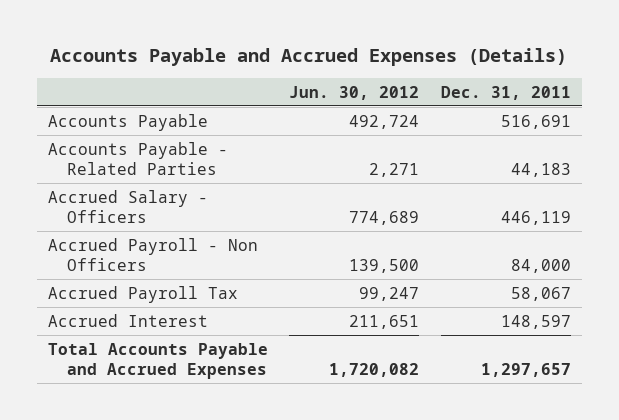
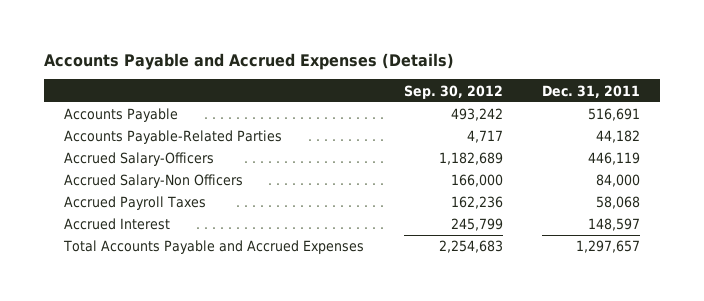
- | Jun. 30, 2012 | Dec. 31, 2011
+ | Sep. 30, 2012 | Dec. 31, 2011
- Accounts Payable - Related Parties | 2,271 | 44,183
- Accrued Salary - Officers | 774,689 | 446,119
- Accrued Payroll - Non Officers | 139,500 | 84,000
- Accrued Payroll Tax | 99,247 | 58,067
+ Accounts Payable-Related Parties | 4,717 | 44,182
+ Accrued Salary-Officers | 1,182,689 | 446,119
+ Accrued Salary-Non Officers | 166,000 | 84,000
+ Accrued Payroll Taxes | 162,236 | 58,068

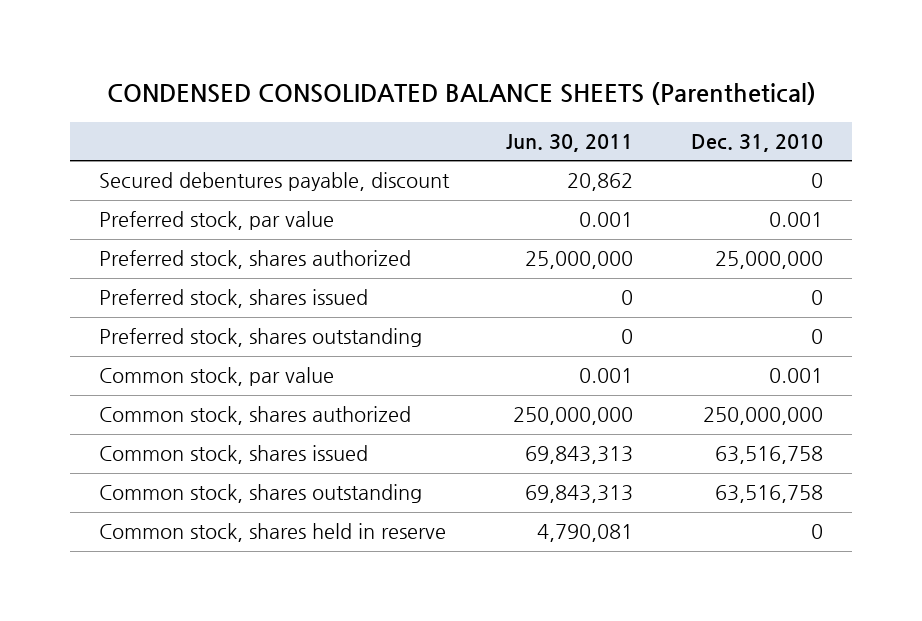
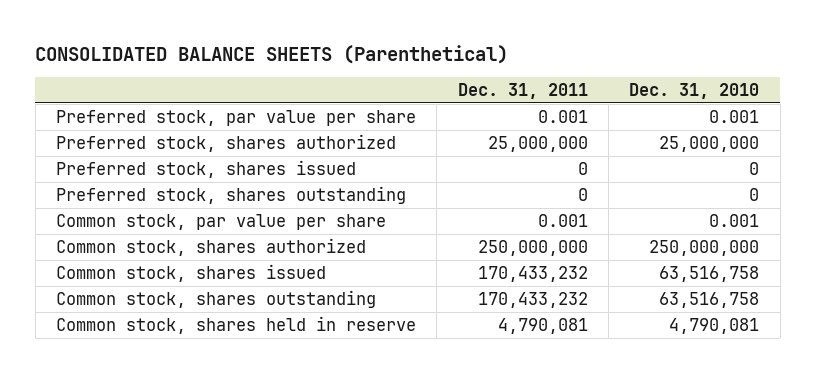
- CONDENSED CONSOLIDATED BALANCE SHEETS (Parenthetical)
+ CONSOLIDATED BALANCE SHEETS (Parenthetical)
- | Jun. 30, 2011 | Dec. 31, 2010
+ | Dec. 31, 2011 | Dec. 31, 2010
- Secured debentures payable, discount | 20,862 | 0
- Preferred stock, par value | 0.001 | 0.001
+ Preferred stock, par value per share | 0.001 | 0.001
- Common stock, par value | 0.001 | 0.001
+ Common stock, par value per share | 0.001 | 0.001
- Common stock, shares held in reserve | 4,790,081 | 0
+ Common stock, shares held in reserve | 4,790,081 | 4,790,081

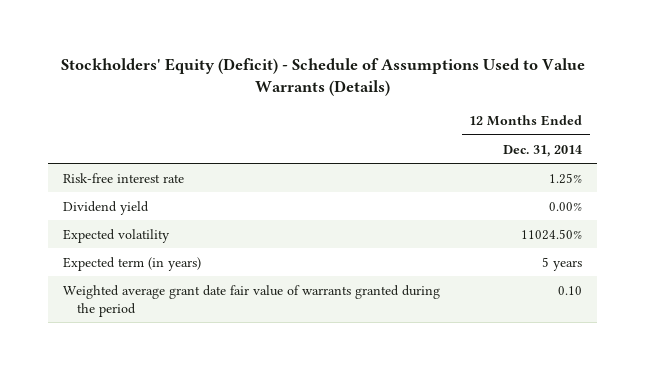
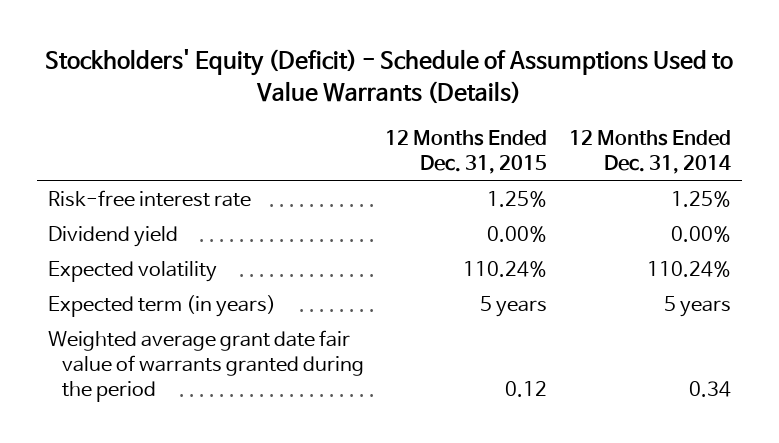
- | 12 Months Ended Dec. 31, 2014
+ | 12 Months Ended Dec. 31, 2015 | 12 Months Ended Dec. 31, 2014
- Expected volatility | 11024.50%
+ Expected volatility | 110.24% | 110.24%
- Weighted average grant date fair value of warrants granted during the period | 0.10
+ Weighted average grant date fair value of warrants granted during the period | 0.12 | 0.34

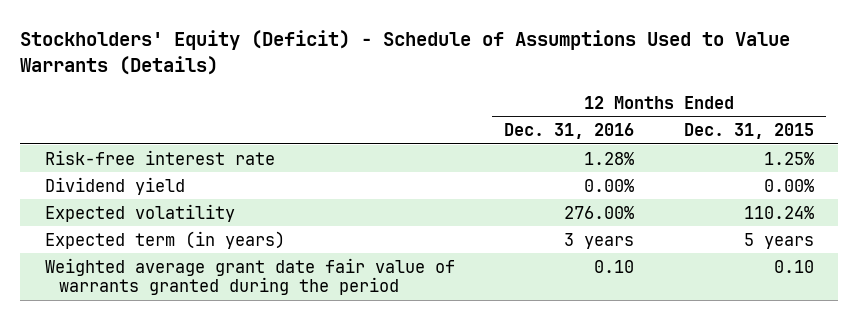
- | 12 Months Ended Dec. 31, 2015 | 12 Months Ended Dec. 31, 2014
+ | 12 Months Ended Dec. 31, 2016 | 12 Months Ended Dec. 31, 2015
- Weighted average grant date fair value of warrants granted during the period | 0.12 | 0.34
+ Weighted average grant date fair value of warrants granted during the period | 0.10 | 0.10

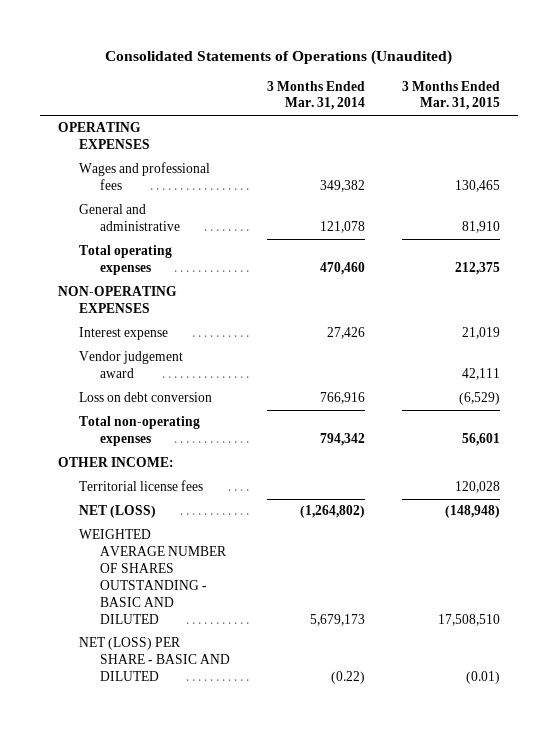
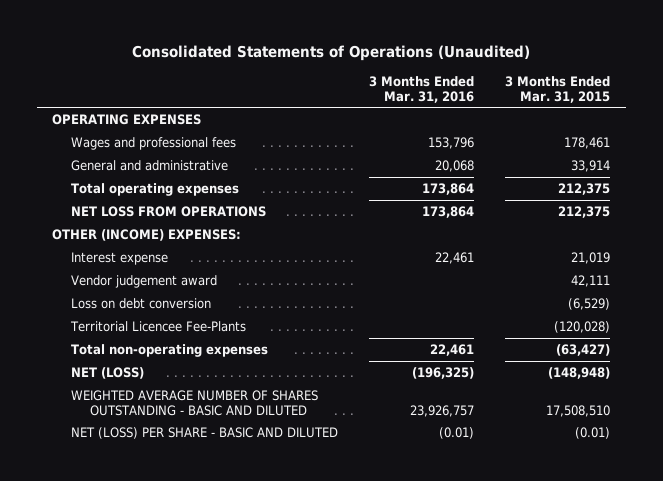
- | 3 Months Ended Mar. 31, 2014 | 3 Months Ended Mar. 31, 2015
+ | 3 Months Ended Mar. 31, 2016 | 3 Months Ended Mar. 31, 2015
- Wages and professional fees | 349,382 | 130,465
- General and administrative | 121,078 | 81,910
+ Wages and professional fees | 153,796 | 178,461
+ General and administrative | 20,068 | 33,914
- NON-OPERATING EXPENSES
+ NET LOSS FROM OPERATIONS | 173,864 | 212,375
+ OTHER (INCOME) EXPENSES:
- Total non-operating expenses | 794,342 | 56,601
- OTHER INCOME:
- Territorial license fees | | 120,028
+ Territorial Licencee Fee-Plants | | (120,028)
+ Total non-operating expenses | 22,461 | (63,427)

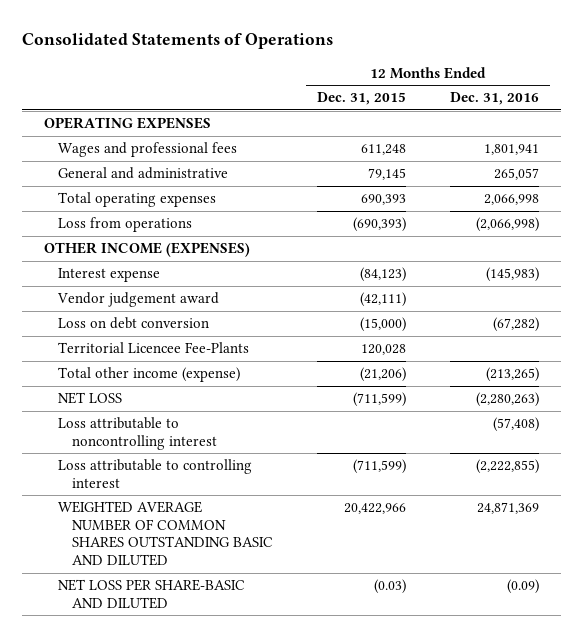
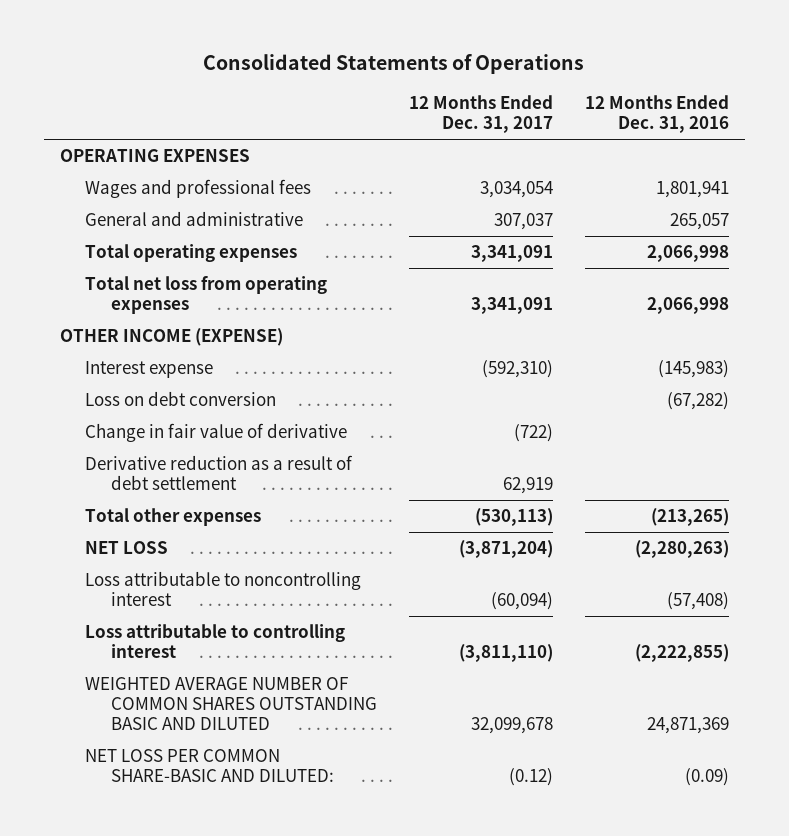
- | 12 Months Ended Dec. 31, 2015 | 12 Months Ended Dec. 31, 2016
+ | 12 Months Ended Dec. 31, 2017 | 12 Months Ended Dec. 31, 2016
- Loss from operations | (690,393) | (2,066,998)
- OTHER INCOME (EXPENSES)
+ Total net loss from operating expenses | 3,341,091 | 2,066,998
+ OTHER INCOME (EXPENSE)
- Vendor judgement award | (42,111) |
- Territorial Licencee Fee-Plants | 120,028 |
- Total other income (expense) | (21,206) | (213,265)
+ Change in fair value of derivative | (722) |
+ Derivative reduction as a result of debt settlement | 62,919 |
+ Total other expenses | (530,113) | (213,265)
- NET LOSS PER SHARE-BASIC AND DILUTED | (0.03) | (0.09)
+ NET LOSS PER COMMON SHARE-BASIC AND DILUTED: | (0.12) | (0.09)

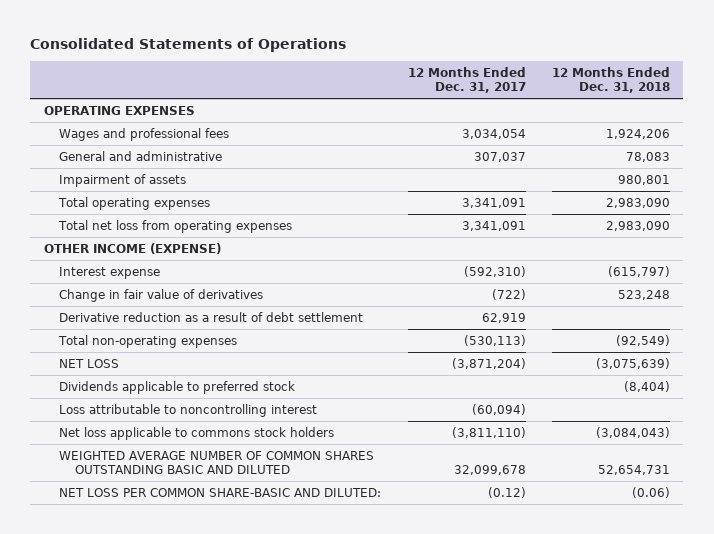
- | 12 Months Ended Dec. 31, 2017 | 12 Months Ended Dec. 31, 2016
+ | 12 Months Ended Dec. 31, 2017 | 12 Months Ended Dec. 31, 2018
+ Impairment of assets | | 980,801
- Loss on debt conversion | | (67,282)
- Change in fair value of derivative | (722) |
+ Change in fair value of derivatives | (722) | 523,248
- Total other expenses | (530,113) | (213,265)
+ Total non-operating expenses | (530,113) | (92,549)
+ Dividends applicable to preferred stock | | (8,404)
- Loss attributable to controlling interest | (3,811,110) | (2,222,855)
+ Net loss applicable to commons stock holders | (3,811,110) | (3,084,043)

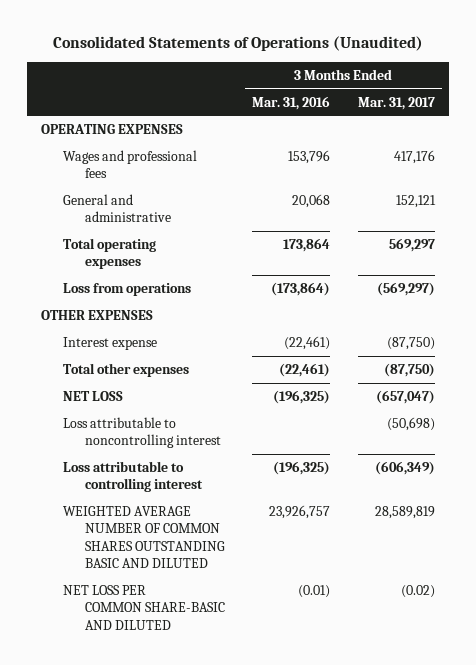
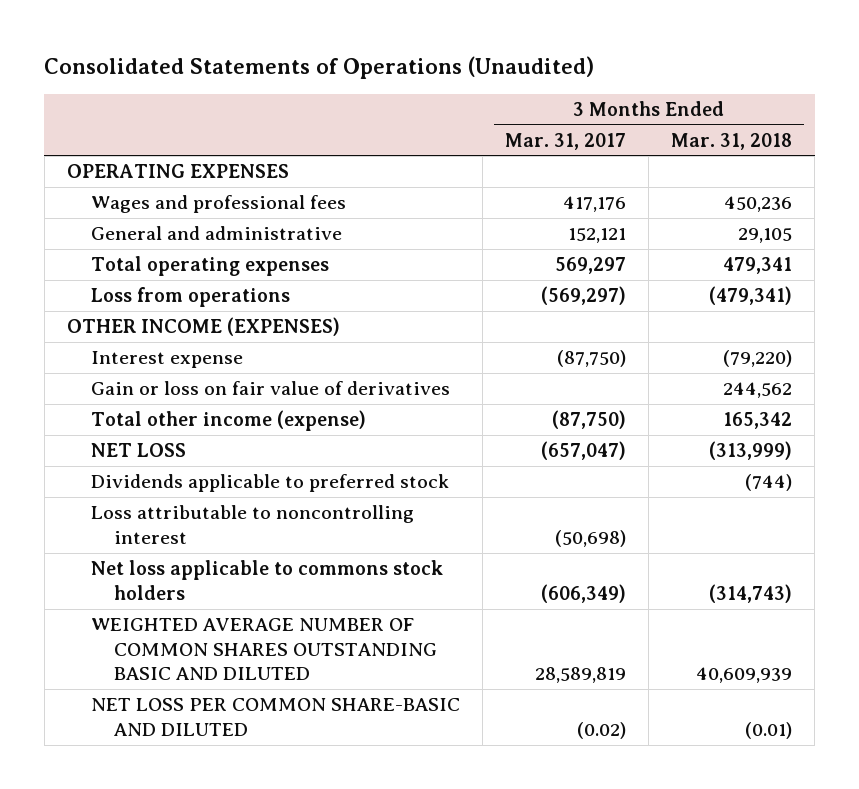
- | 3 Months Ended Mar. 31, 2016 | 3 Months Ended Mar. 31, 2017
+ | 3 Months Ended Mar. 31, 2017 | 3 Months Ended Mar. 31, 2018
- OTHER EXPENSES
+ OTHER INCOME (EXPENSES)
- Total other expenses | (22,461) | (87,750)
+ Gain or loss on fair value of derivatives | | 244,562
+ Total other income (expense) | (87,750) | 165,342
+ Dividends applicable to preferred stock | | (744)
- Loss attributable to controlling interest | (196,325) | (606,349)
+ Net loss applicable to commons stock holders | (606,349) | (314,743)

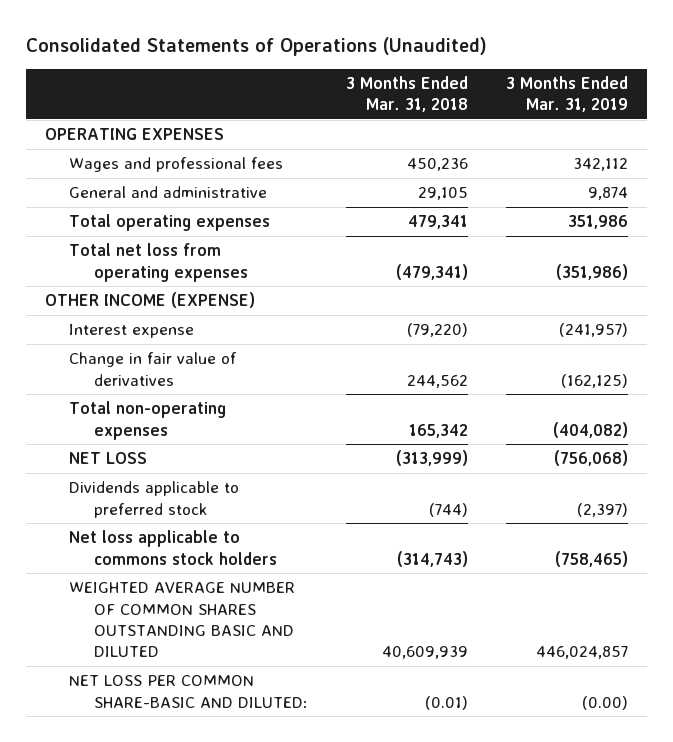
- | 3 Months Ended Mar. 31, 2017 | 3 Months Ended Mar. 31, 2018
+ | 3 Months Ended Mar. 31, 2018 | 3 Months Ended Mar. 31, 2019
- Loss from operations | (569,297) | (479,341)
- OTHER INCOME (EXPENSES)
+ Total net loss from operating expenses | (479,341) | (351,986)
+ OTHER INCOME (EXPENSE)
- Gain or loss on fair value of derivatives | | 244,562
- Total other income (expense) | (87,750) | 165,342
+ Change in fair value of derivatives | 244,562 | (162,125)
+ Total non-operating expenses | 165,342 | (404,082)
- Loss attributable to noncontrolling interest | (50,698) |
- NET LOSS PER COMMON SHARE-BASIC AND DILUTED | (0.02) | (0.01)
+ NET LOSS PER COMMON SHARE-BASIC AND DILUTED: | (0.01) | (0.00)

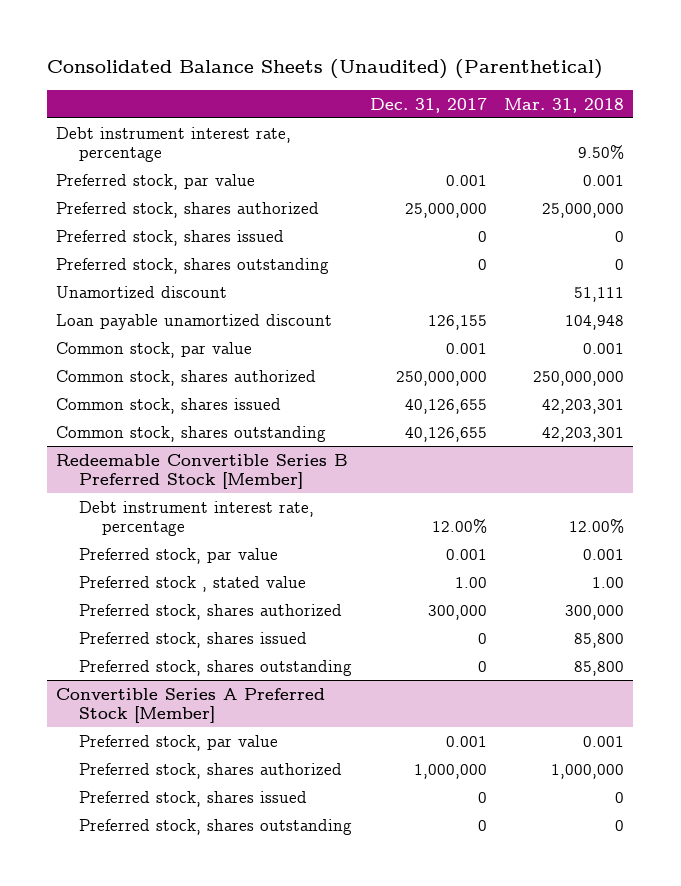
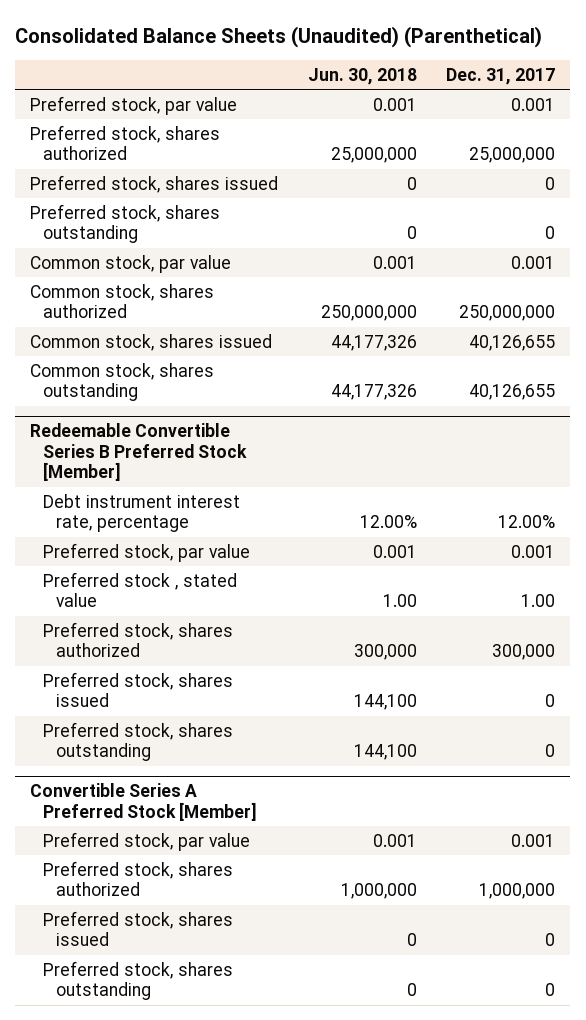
- | Dec. 31, 2017 | Mar. 31, 2018
+ | Jun. 30, 2018 | Dec. 31, 2017
- Debt instrument interest rate, percentage | | 9.50%
- Unamortized discount | | 51,111
- Loan payable unamortized discount | 126,155 | 104,948

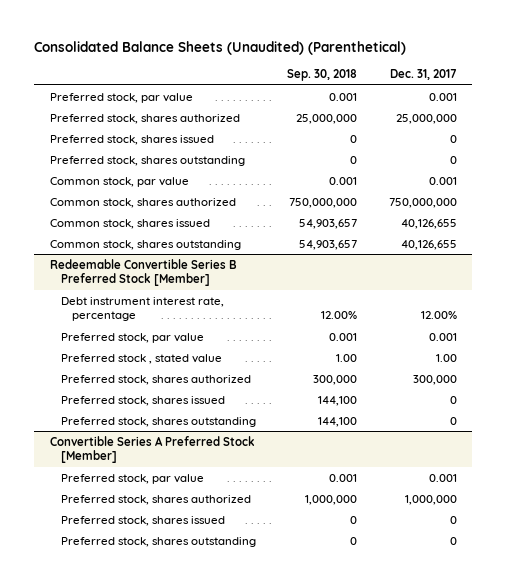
- | Jun. 30, 2018 | Dec. 31, 2017
+ | Sep. 30, 2018 | Dec. 31, 2017
- Common stock, shares authorized | 250,000,000 | 250,000,000
+ Common stock, shares authorized | 750,000,000 | 750,000,000

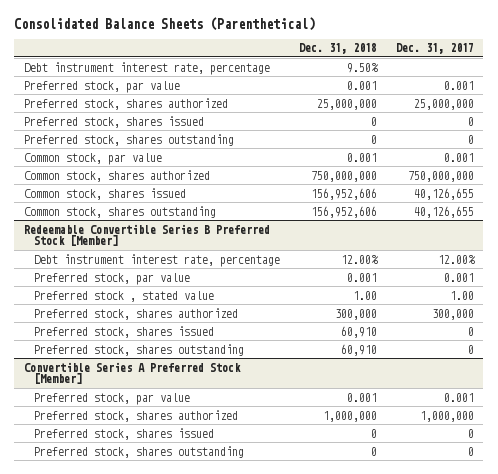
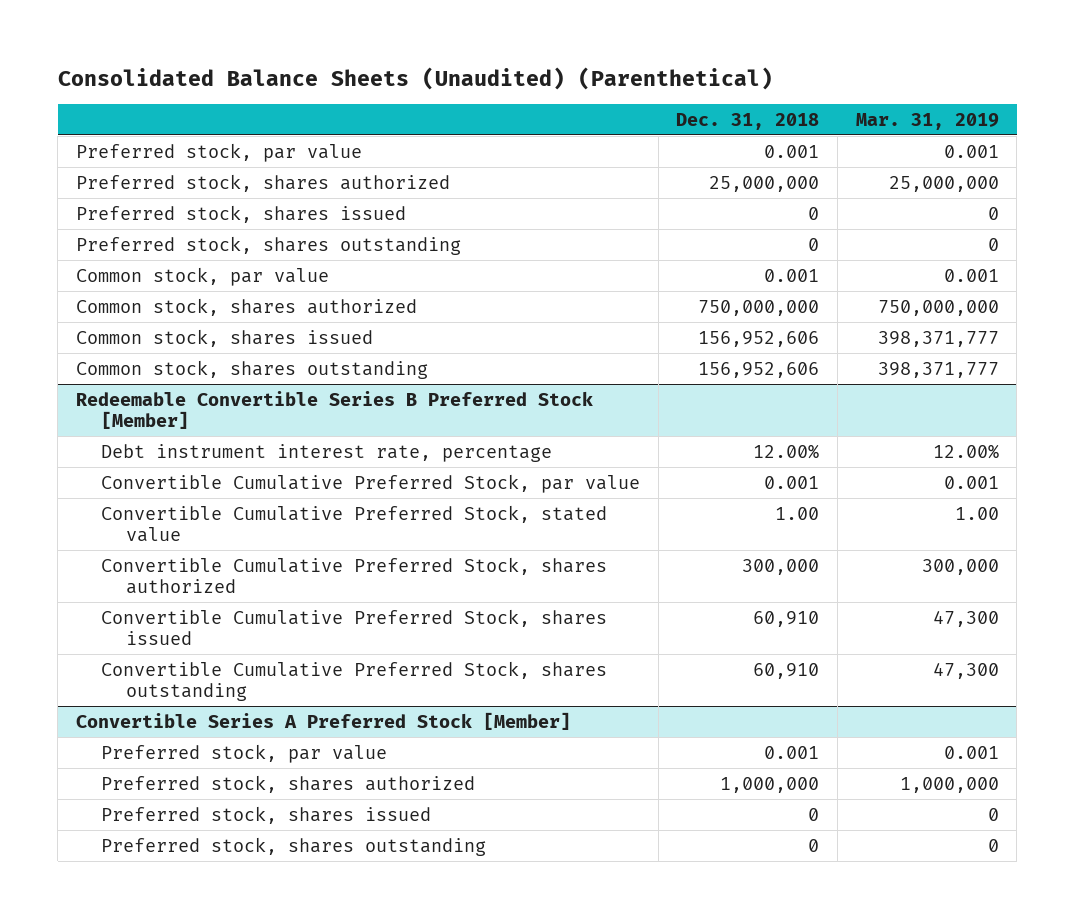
- Consolidated Balance Sheets (Parenthetical)
+ Consolidated Balance Sheets (Unaudited) (Parenthetical)
- | Dec. 31, 2018 | Dec. 31, 2017
+ | Dec. 31, 2018 | Mar. 31, 2019
- Debt instrument interest rate, percentage | 9.50% |
@ Redeemable Convertible Series B Preferred Stock [Member]
- Preferred stock, par value | 0.001 | 0.001
- Preferred stock , stated value | 1.00 | 1.00
- Preferred stock, shares authorized | 300,000 | 300,000
- Preferred stock, shares issued | 60,910 | 0
- Preferred stock, shares outstanding | 60,910 | 0
+ Convertible Cumulative Preferred Stock, par value | 0.001 | 0.001
+ Convertible Cumulative Preferred Stock, stated value | 1.00 | 1.00
+ Convertible Cumulative Preferred Stock, shares authorized | 300,000 | 300,000
+ Convertible Cumulative Preferred Stock, shares issued | 60,910 | 47,300
+ Convertible Cumulative Preferred Stock, shares outstanding | 60,910 | 47,300

